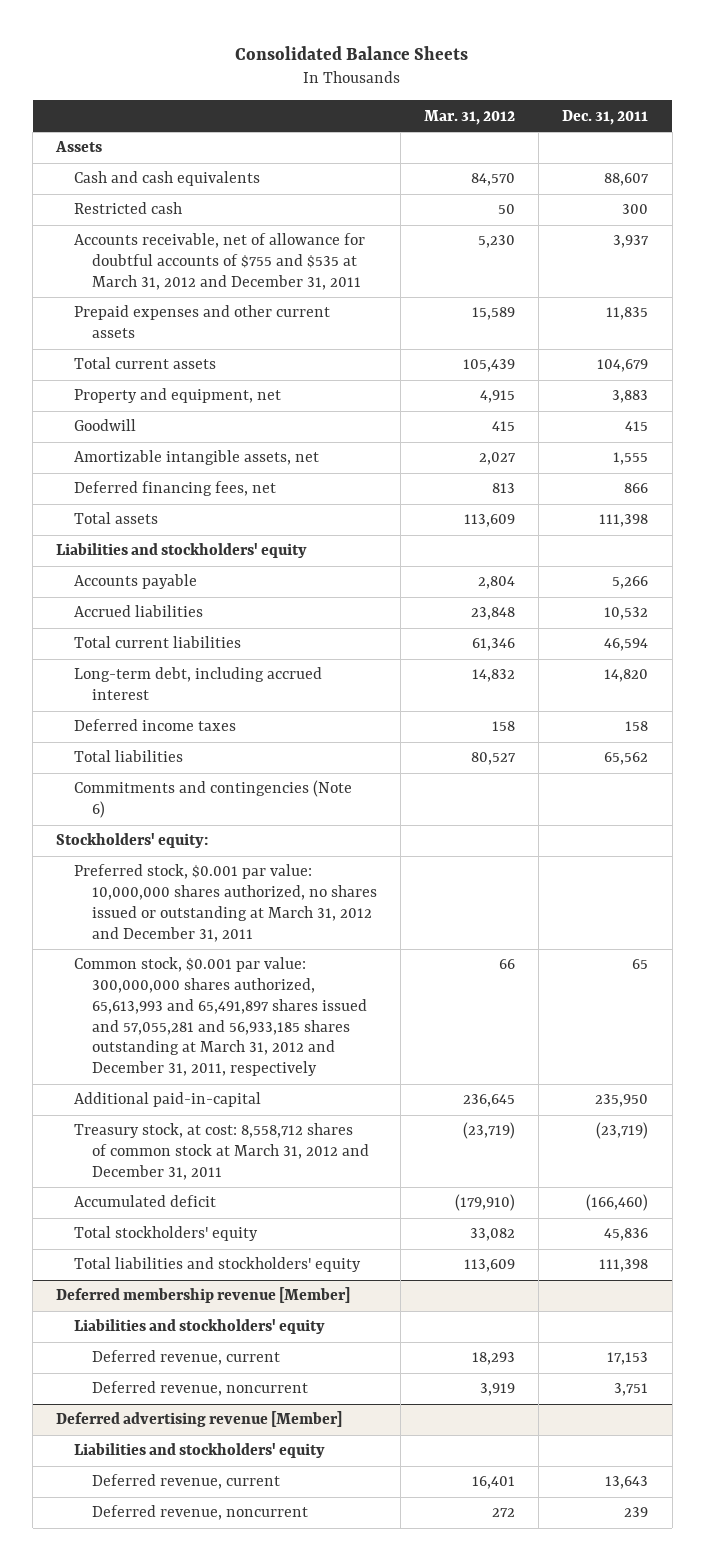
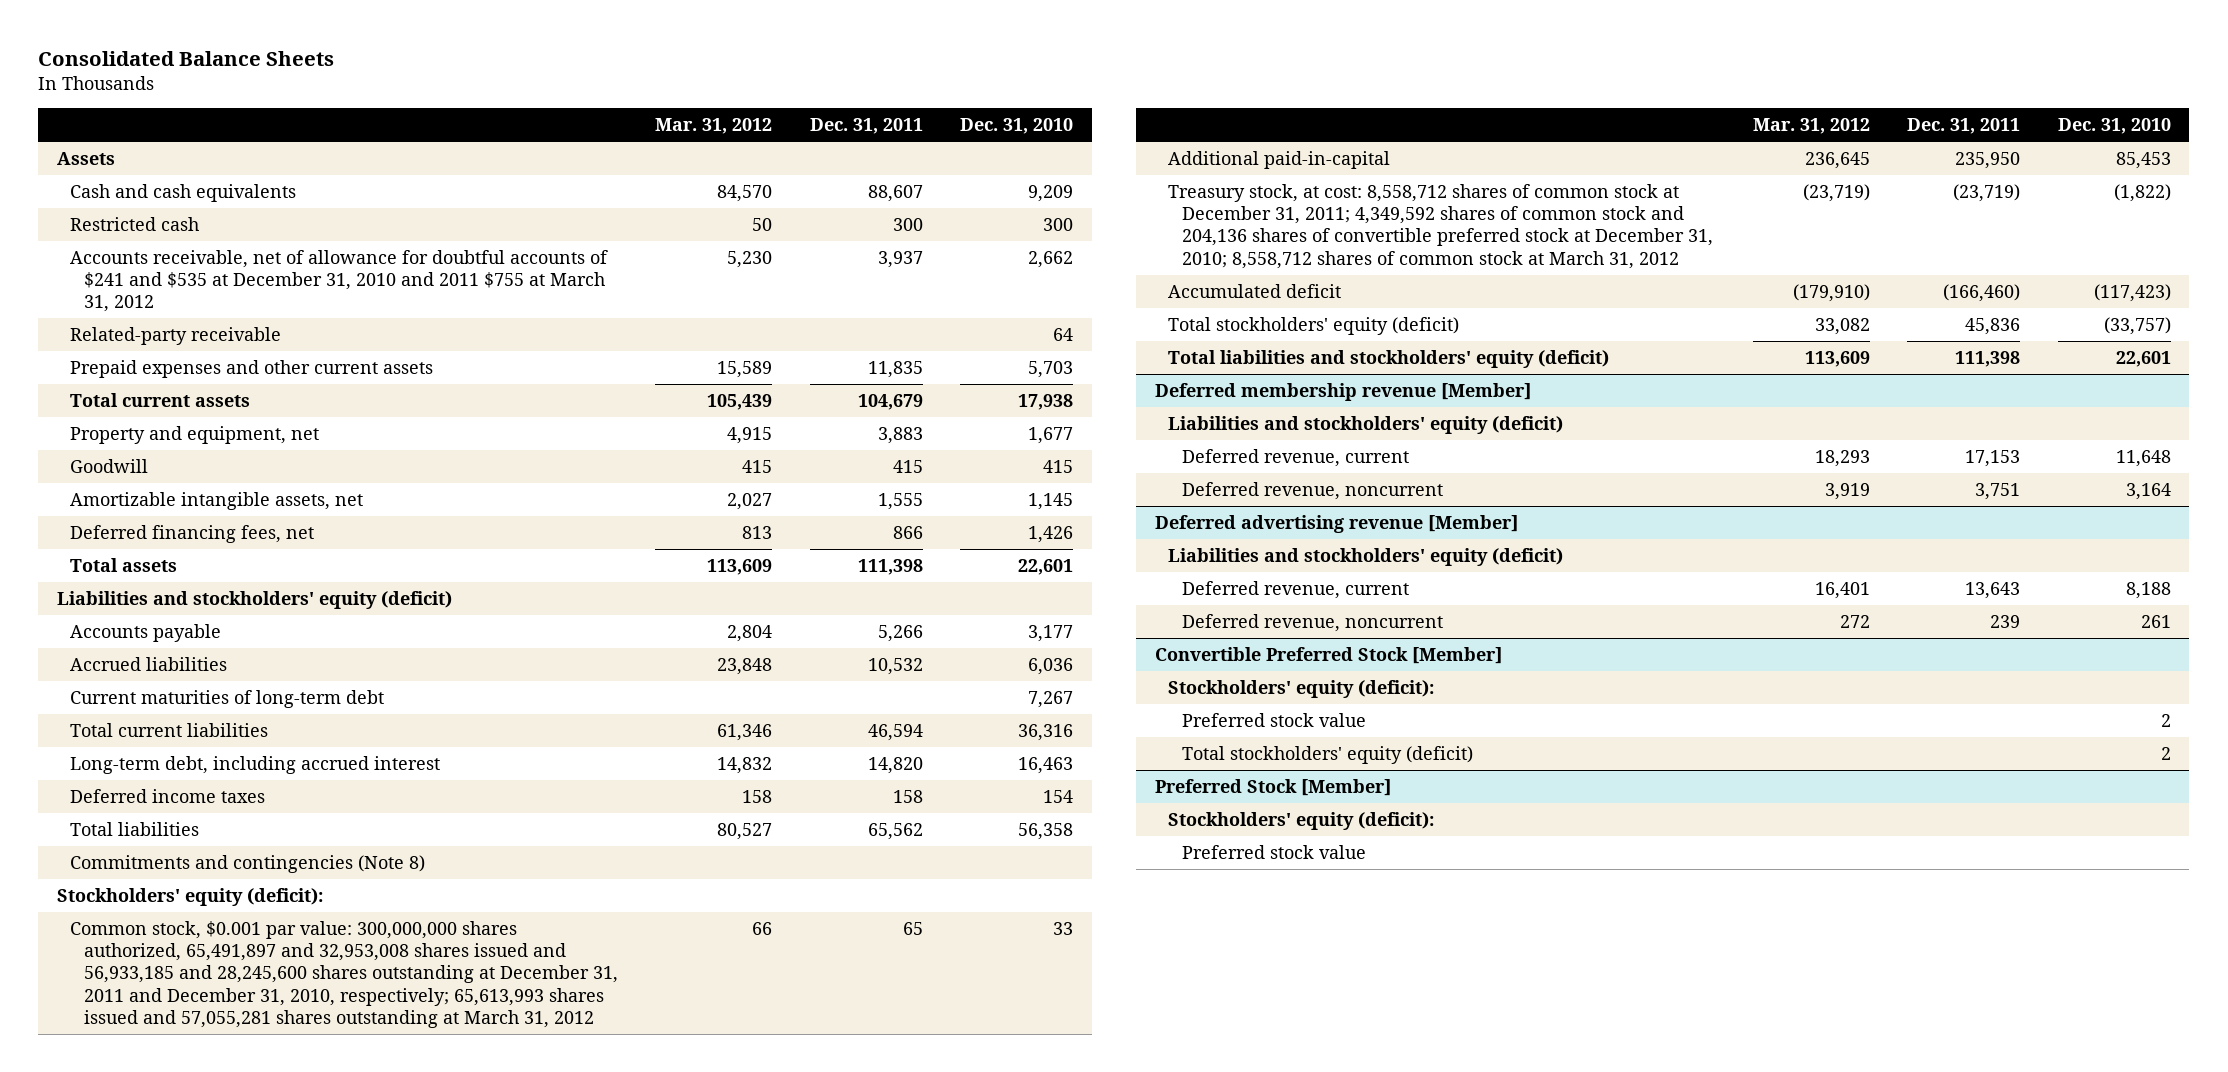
- | Mar. 31, 2012 | Dec. 31, 2011
+ | Mar. 31, 2012 | Dec. 31, 2011 | Dec. 31, 2010
- Accounts receivable, net of allowance for doubtful accounts of $755 and $535 at March 31, 2012 and December 31, 2011 | 5,230 | 3,937
+ Accounts receivable, net of allowance for doubtful accounts of $241 and $535 at December 31, 2010 and 2011 $755 at March 31, 2012 | 5,230 | 3,937 | 2,662
+ Related-party receivable | | | 64
- Liabilities and stockholders' equity
+ Liabilities and stockholders' equity (deficit)
+ Current maturities of long-term debt | | | 7,267
- Commitments and contingencies (Note 6)
- Stockholders' equity:
- Preferred stock, $0.001 par value: 10,000,000 shares authorized, no shares issued or outstanding at March 31, 2012 and December 31, 2011
- Common stock, $0.001 par value: 300,000,000 shares authorized, 65,613,993 and 65,491,897 shares issued and 57,055,281 and 56,933,185 shares outstanding at March 31, 2012 and December 31, 2011, respectively | 66 | 65
+ Commitments and contingencies (Note 8)
+ Stockholders' equity (deficit):
+ Common stock, $0.001 par value: 300,000,000 shares authorized, 65,491,897 and 32,953,008 shares issued and 56,933,185 and 28,245,600 shares outstanding at December 31, 2011 and December 31, 2010, respectively; 65,613,993 shares issued and 57,055,281 shares outstanding at March 31, 2012 | 66 | 65 | 33
- Treasury stock, at cost: 8,558,712 shares of common stock at March 31, 2012 and December 31, 2011 | (23,719) | (23,719)
+ Treasury stock, at cost: 8,558,712 shares of common stock at December 31, 2011; 4,349,592 shares of common stock and 204,136 shares of convertible preferred stock at December 31, 2010; 8,558,712 shares of common stock at March 31, 2012 | (23,719) | (23,719) | (1,822)
- Total stockholders' equity | 33,082 | 45,836
- Total liabilities and stockholders' equity | 113,609 | 111,398
+ Total stockholders' equity (deficit) | 33,082 | 45,836 | (33,757)
+ Total liabilities and stockholders' equity (deficit) | 113,609 | 111,398 | 22,601
@ Deferred membership revenue [Member]
- Liabilities and stockholders' equity
+ Liabilities and stockholders' equity (deficit)
@ Deferred advertising revenue [Member]
- Liabilities and stockholders' equity
+ Liabilities and stockholders' equity (deficit)
+ Convertible Preferred Stock [Member]
+ Stockholders' equity (deficit):
+ Preferred stock value | | | 2
+ Total stockholders' equity (deficit) | | | 2
+ Preferred Stock [Member]
+ Stockholders' equity (deficit):
+ Preferred stock value

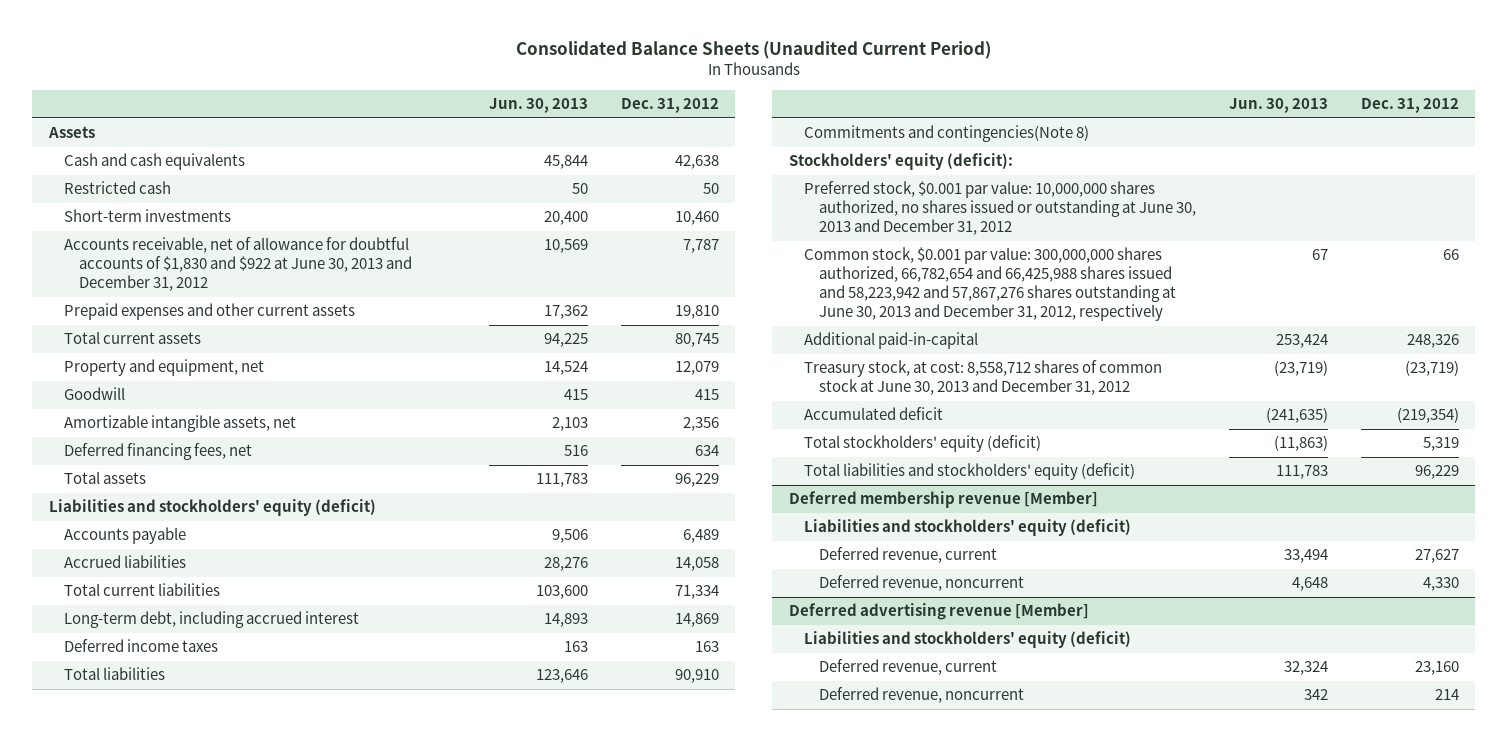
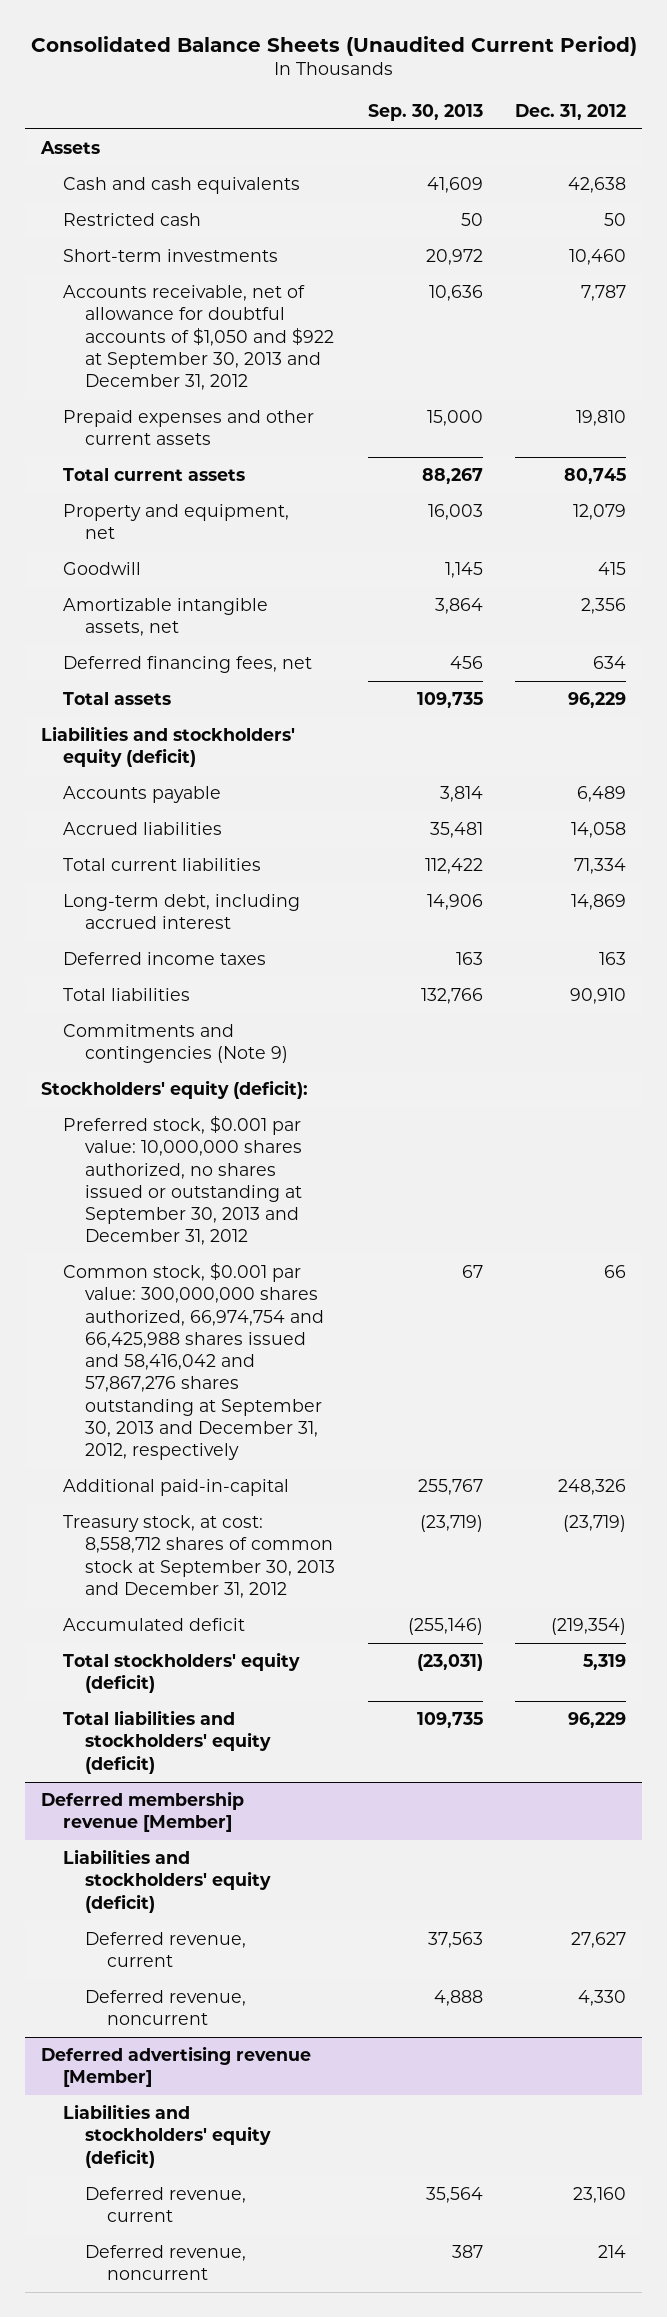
- | Jun. 30, 2013 | Dec. 31, 2012
+ | Sep. 30, 2013 | Dec. 31, 2012
- Accounts receivable, net of allowance for doubtful accounts of $1,830 and $922 at June 30, 2013 and December 31, 2012 | 10,569 | 7,787
+ Accounts receivable, net of allowance for doubtful accounts of $1,050 and $922 at September 30, 2013 and December 31, 2012 | 10,636 | 7,787
- Commitments and contingencies(Note 8)
+ Commitments and contingencies (Note 9)
- Preferred stock, $0.001 par value: 10,000,000 shares authorized, no shares issued or outstanding at June 30, 2013 and December 31, 2012
- Common stock, $0.001 par value: 300,000,000 shares authorized, 66,782,654 and 66,425,988 shares issued and 58,223,942 and 57,867,276 shares outstanding at June 30, 2013 and December 31, 2012, respectively | 67 | 66
+ Preferred stock, $0.001 par value: 10,000,000 shares authorized, no shares issued or outstanding at September 30, 2013 and December 31, 2012
+ Common stock, $0.001 par value: 300,000,000 shares authorized, 66,974,754 and 66,425,988 shares issued and 58,416,042 and 57,867,276 shares outstanding at September 30, 2013 and December 31, 2012, respectively | 67 | 66
- Treasury stock, at cost: 8,558,712 shares of common stock at June 30, 2013 and December 31, 2012 | (23,719) | (23,719)
+ Treasury stock, at cost: 8,558,712 shares of common stock at September 30, 2013 and December 31, 2012 | (23,719) | (23,719)

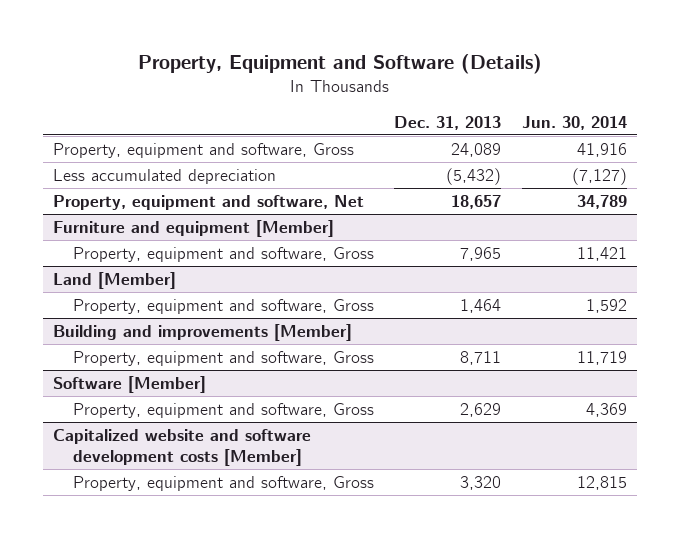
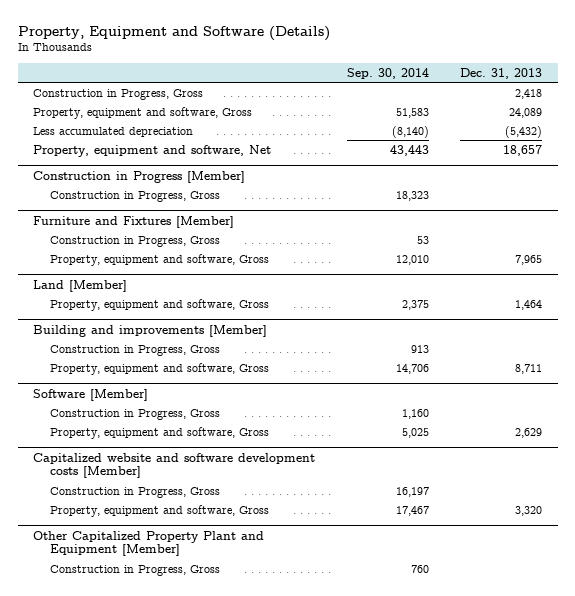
- | Dec. 31, 2013 | Jun. 30, 2014
+ | Sep. 30, 2014 | Dec. 31, 2013
+ Construction in Progress, Gross | | 2,418
- Furniture and equipment [Member]
+ Construction in Progress [Member]
+ Construction in Progress, Gross | 18,323 |
+ Furniture and Fixtures [Member]
+ Construction in Progress, Gross | 53 |
@ Building and improvements [Member]
+ Construction in Progress, Gross | 913 |
@ Software [Member]
+ Construction in Progress, Gross | 1,160 |
@ Capitalized website and software development costs [Member]
+ Construction in Progress, Gross | 16,197 |
+ Other Capitalized Property Plant and Equipment [Member]
+ Construction in Progress, Gross | 760 |

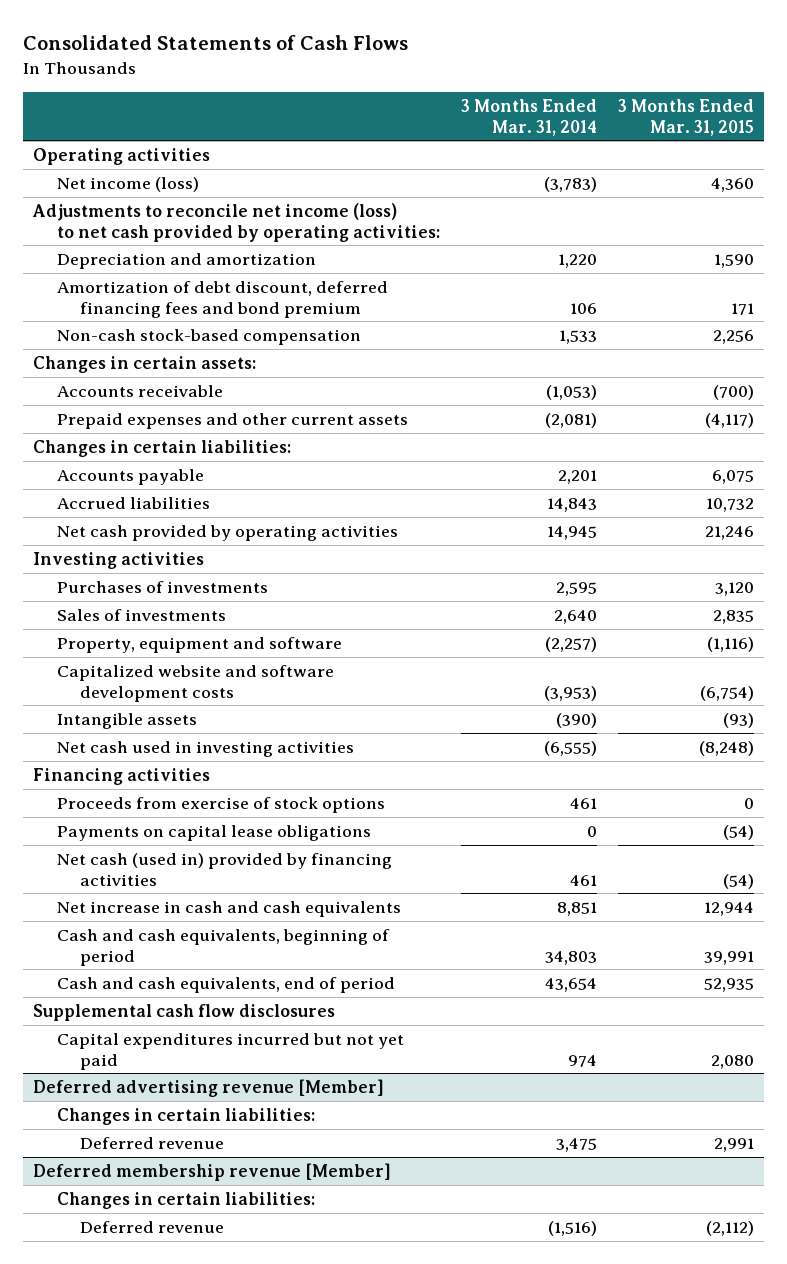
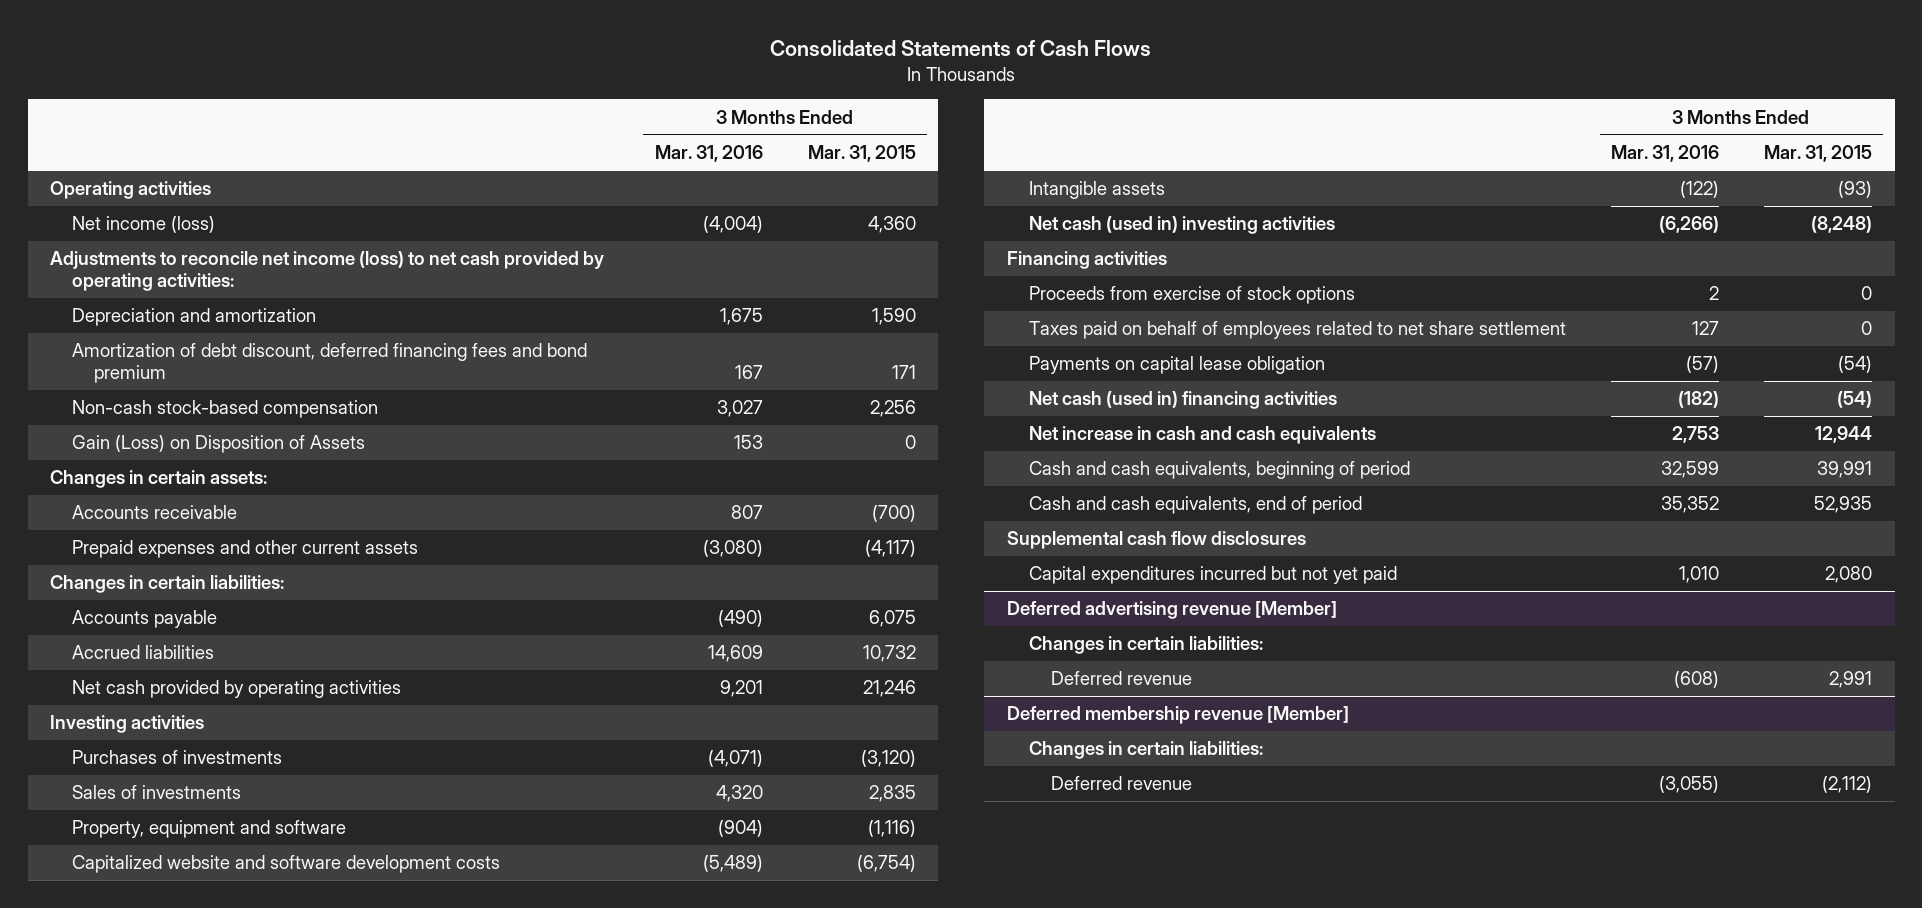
- | 3 Months Ended Mar. 31, 2014 | 3 Months Ended Mar. 31, 2015
+ | 3 Months Ended Mar. 31, 2016 | 3 Months Ended Mar. 31, 2015
+ Gain (Loss) on Disposition of Assets | 153 | 0
- Purchases of investments | 2,595 | 3,120
+ Purchases of investments | (4,071) | (3,120)
- Net cash used in investing activities | (6,555) | (8,248)
+ Net cash (used in) investing activities | (6,266) | (8,248)
- Payments on capital lease obligations | 0 | (54)
- Net cash (used in) provided by financing activities | 461 | (54)
+ Taxes paid on behalf of employees related to net share settlement | 127 | 0
+ Payments on capital lease obligation | (57) | (54)
+ Net cash (used in) financing activities | (182) | (54)

